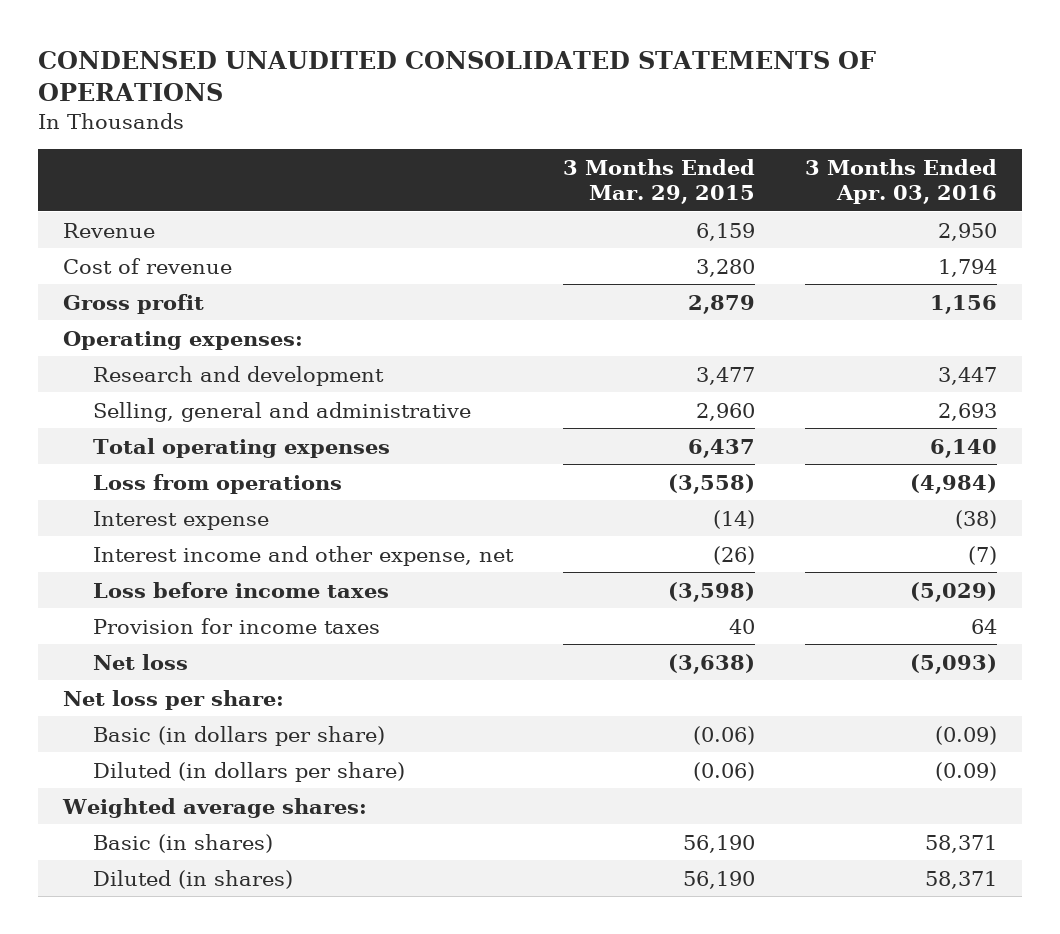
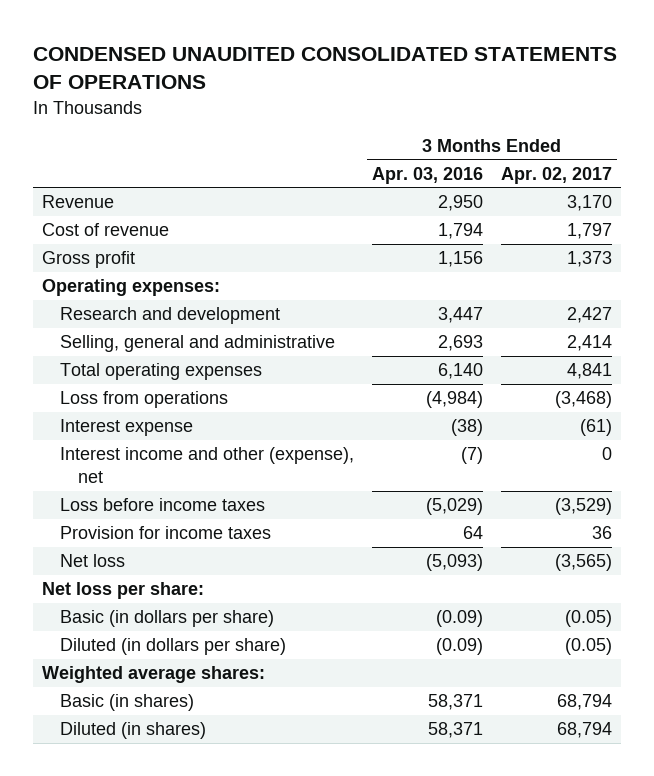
- | 3 Months Ended Mar. 29, 2015 | 3 Months Ended Apr. 03, 2016
+ | 3 Months Ended Apr. 03, 2016 | 3 Months Ended Apr. 02, 2017
- Interest income and other expense, net | (26) | (7)
+ Interest income and other (expense), net | (7) | 0

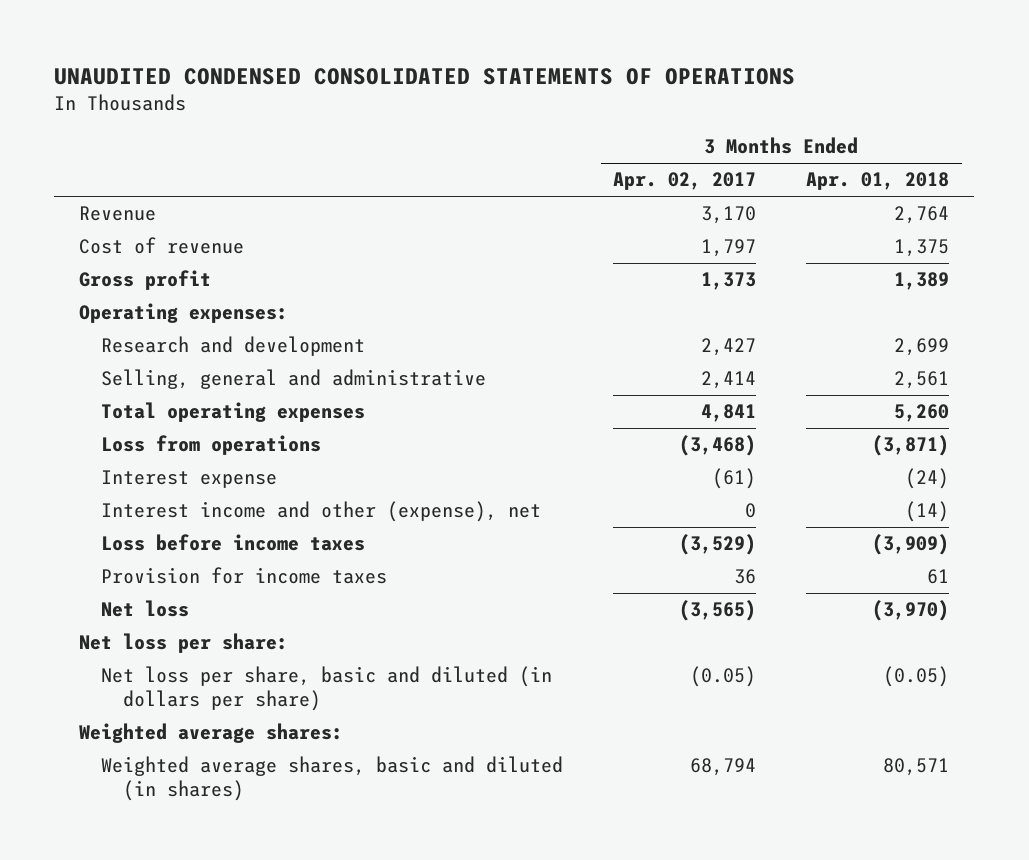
- CONDENSED UNAUDITED CONSOLIDATED STATEMENTS OF OPERATIONS
+ UNAUDITED CONDENSED CONSOLIDATED STATEMENTS OF OPERATIONS
- | 3 Months Ended Apr. 03, 2016 | 3 Months Ended Apr. 02, 2017
+ | 3 Months Ended Apr. 02, 2017 | 3 Months Ended Apr. 01, 2018
- Basic (in dollars per share) | (0.09) | (0.05)
- Diluted (in dollars per share) | (0.09) | (0.05)
+ Net loss per share, basic and diluted (in dollars per share) | (0.05) | (0.05)
- Basic (in shares) | 58,371 | 68,794
- Diluted (in shares) | 58,371 | 68,794
+ Weighted average shares, basic and diluted (in shares) | 68,794 | 80,571

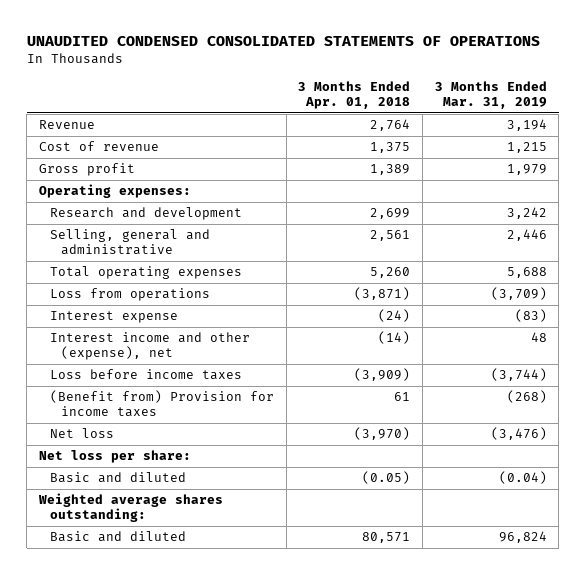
- | 3 Months Ended Apr. 02, 2017 | 3 Months Ended Apr. 01, 2018
+ | 3 Months Ended Apr. 01, 2018 | 3 Months Ended Mar. 31, 2019
- Provision for income taxes | 36 | 61
+ (Benefit from) Provision for income taxes | 61 | (268)
- Net loss per share, basic and diluted (in dollars per share) | (0.05) | (0.05)
- Weighted average shares:
- Weighted average shares, basic and diluted (in shares) | 68,794 | 80,571
+ Basic and diluted | (0.05) | (0.04)
+ Weighted average shares outstanding:
+ Basic and diluted | 80,571 | 96,824

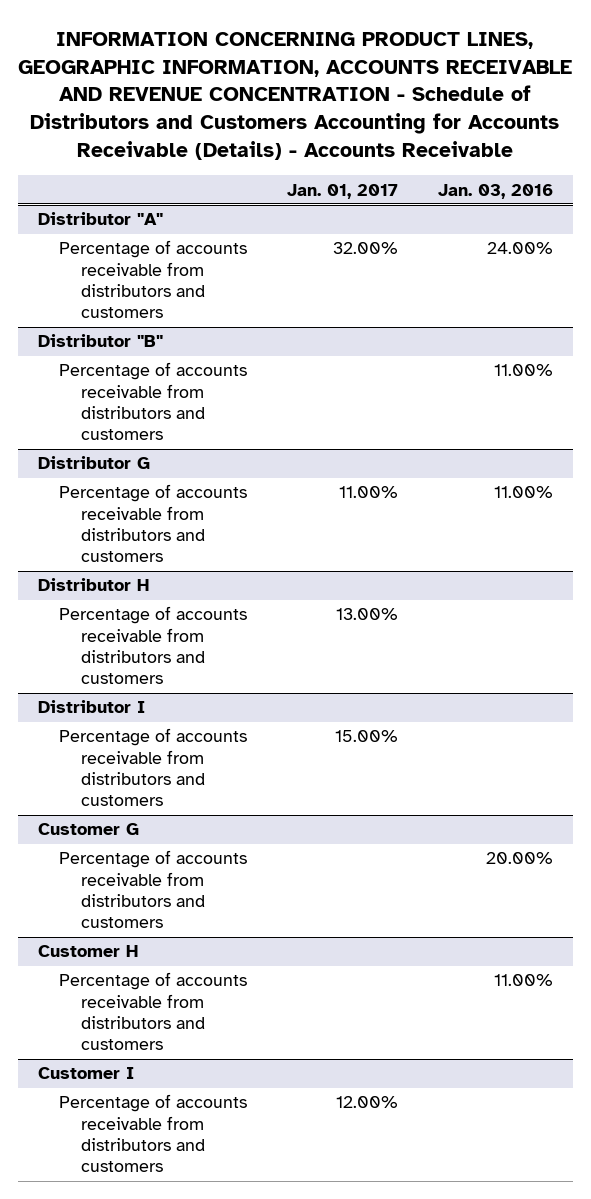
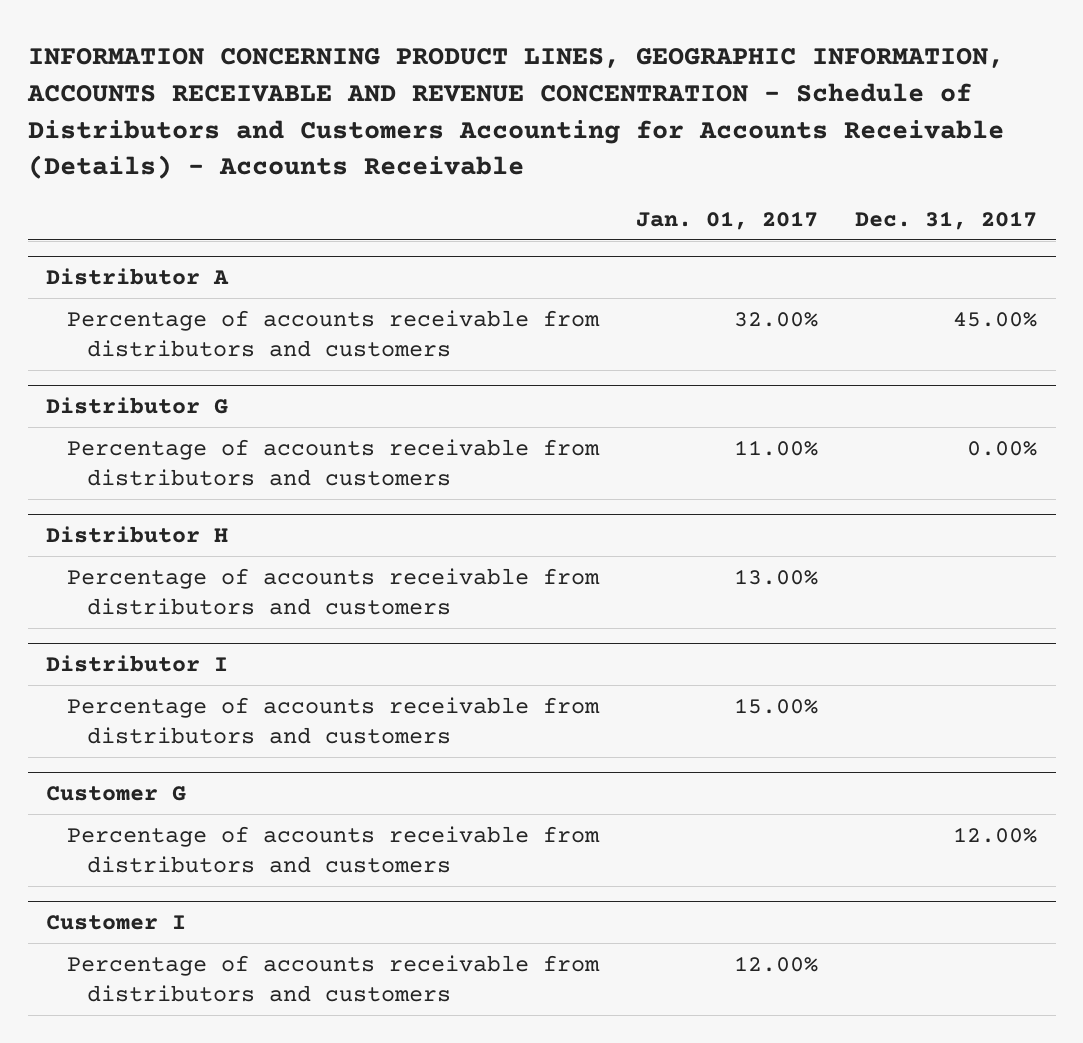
- | Jan. 01, 2017 | Jan. 03, 2016
+ | Jan. 01, 2017 | Dec. 31, 2017
- Distributor "A"
+ Distributor A
- Distributor "B"
- Percentage of accounts receivable from distributors and customers | | 11.00%
- Customer H
- Percentage of accounts receivable from distributors and customers | | 11.00%

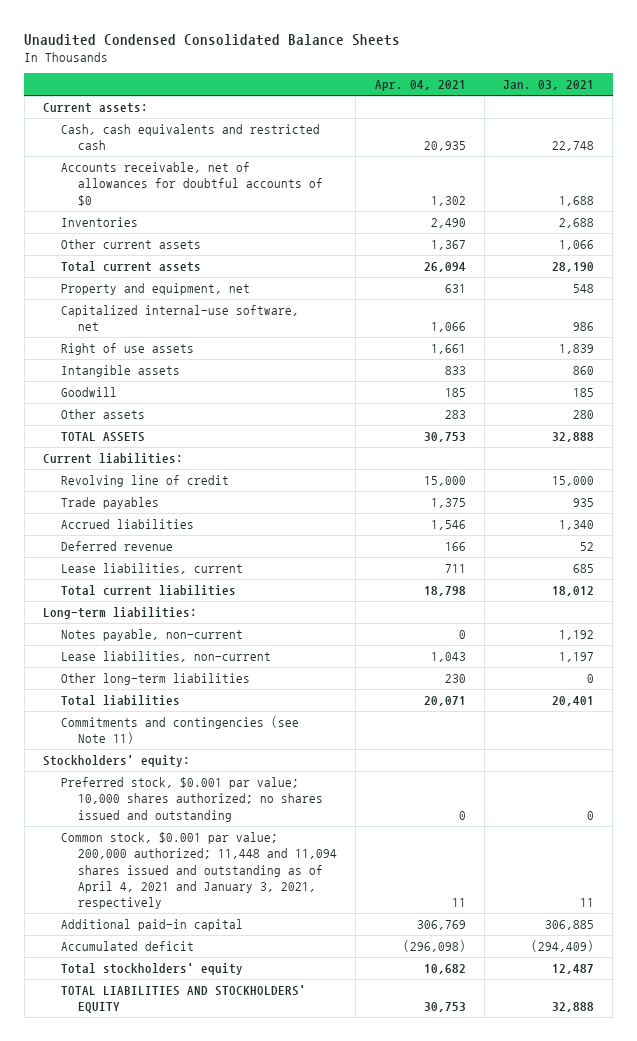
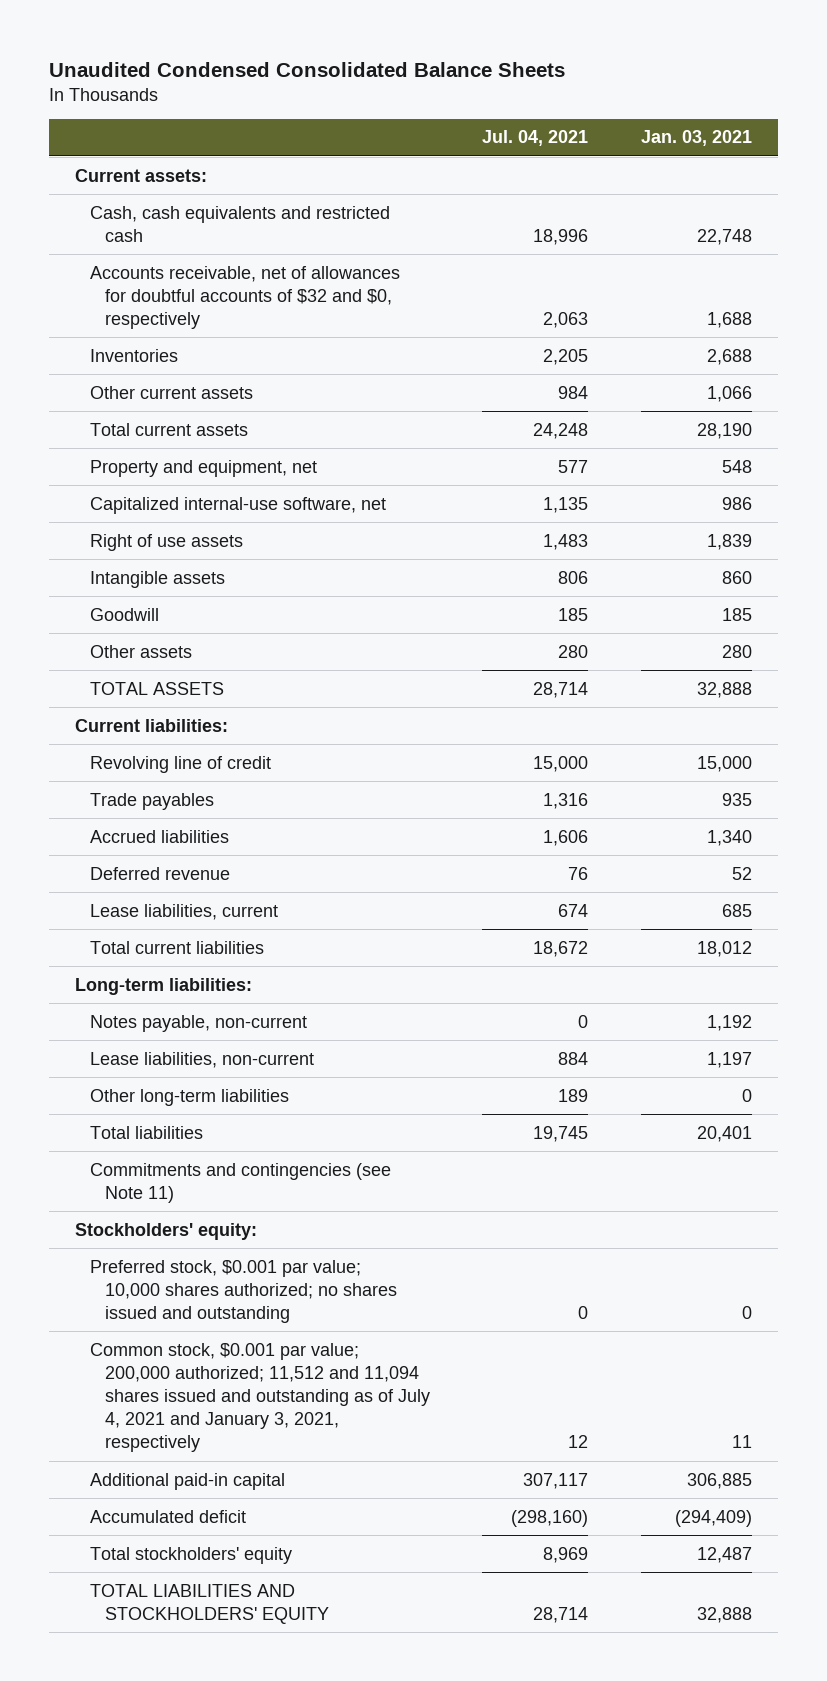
- | Apr. 04, 2021 | Jan. 03, 2021
+ | Jul. 04, 2021 | Jan. 03, 2021
- Accounts receivable, net of allowances for doubtful accounts of $0 | 1,302 | 1,688
+ Accounts receivable, net of allowances for doubtful accounts of $32 and $0, respectively | 2,063 | 1,688
- Common stock, $0.001 par value; 200,000 authorized; 11,448 and 11,094 shares issued and outstanding as of April 4, 2021 and January 3, 2021, respectively | 11 | 11
+ Common stock, $0.001 par value; 200,000 authorized; 11,512 and 11,094 shares issued and outstanding as of July 4, 2021 and January 3, 2021, respectively | 12 | 11

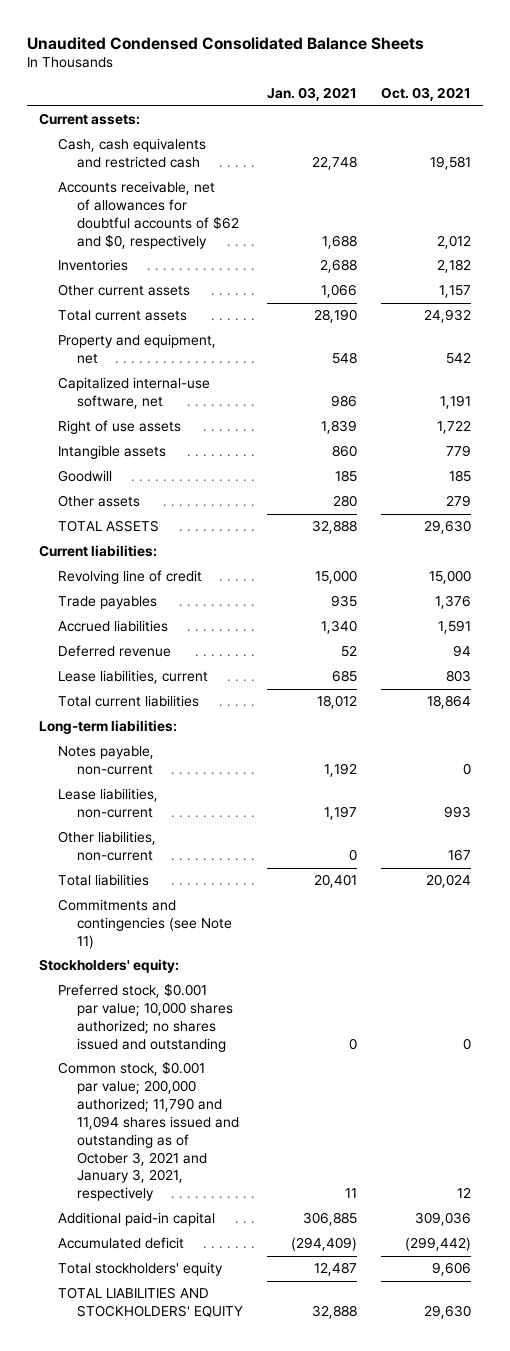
- | Jul. 04, 2021 | Jan. 03, 2021
+ | Jan. 03, 2021 | Oct. 03, 2021
- Accounts receivable, net of allowances for doubtful accounts of $32 and $0, respectively | 2,063 | 1,688
+ Accounts receivable, net of allowances for doubtful accounts of $62 and $0, respectively | 1,688 | 2,012
- Other long-term liabilities | 189 | 0
+ Other liabilities, non-current | 0 | 167
- Common stock, $0.001 par value; 200,000 authorized; 11,512 and 11,094 shares issued and outstanding as of July 4, 2021 and January 3, 2021, respectively | 12 | 11
+ Common stock, $0.001 par value; 200,000 authorized; 11,790 and 11,094 shares issued and outstanding as of October 3, 2021 and January 3, 2021, respectively | 11 | 12

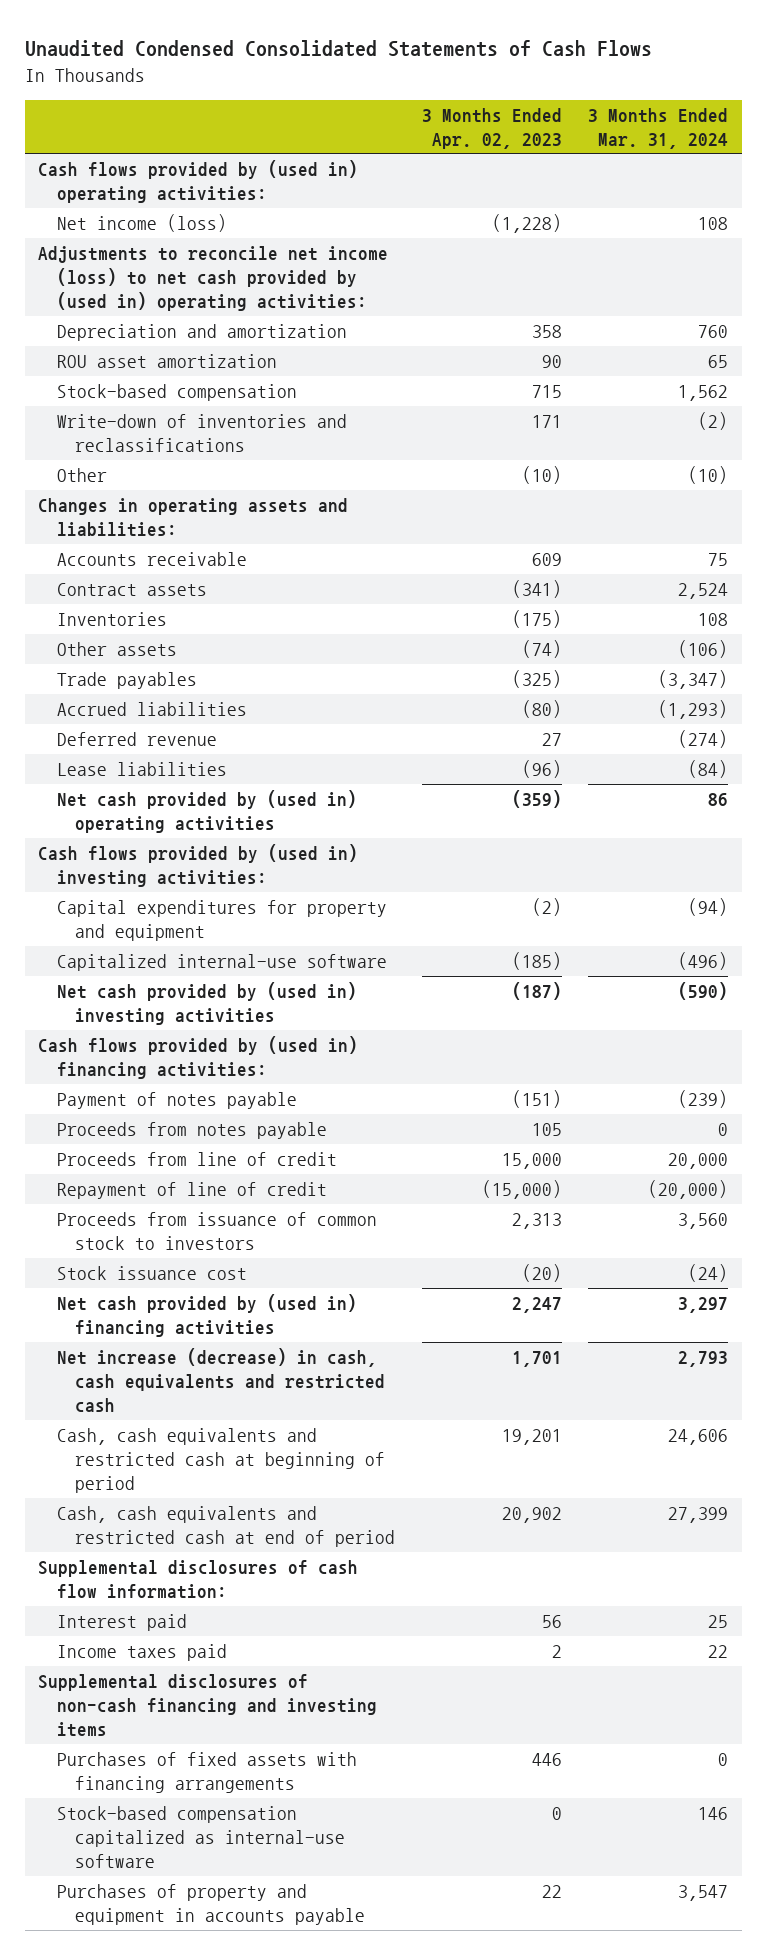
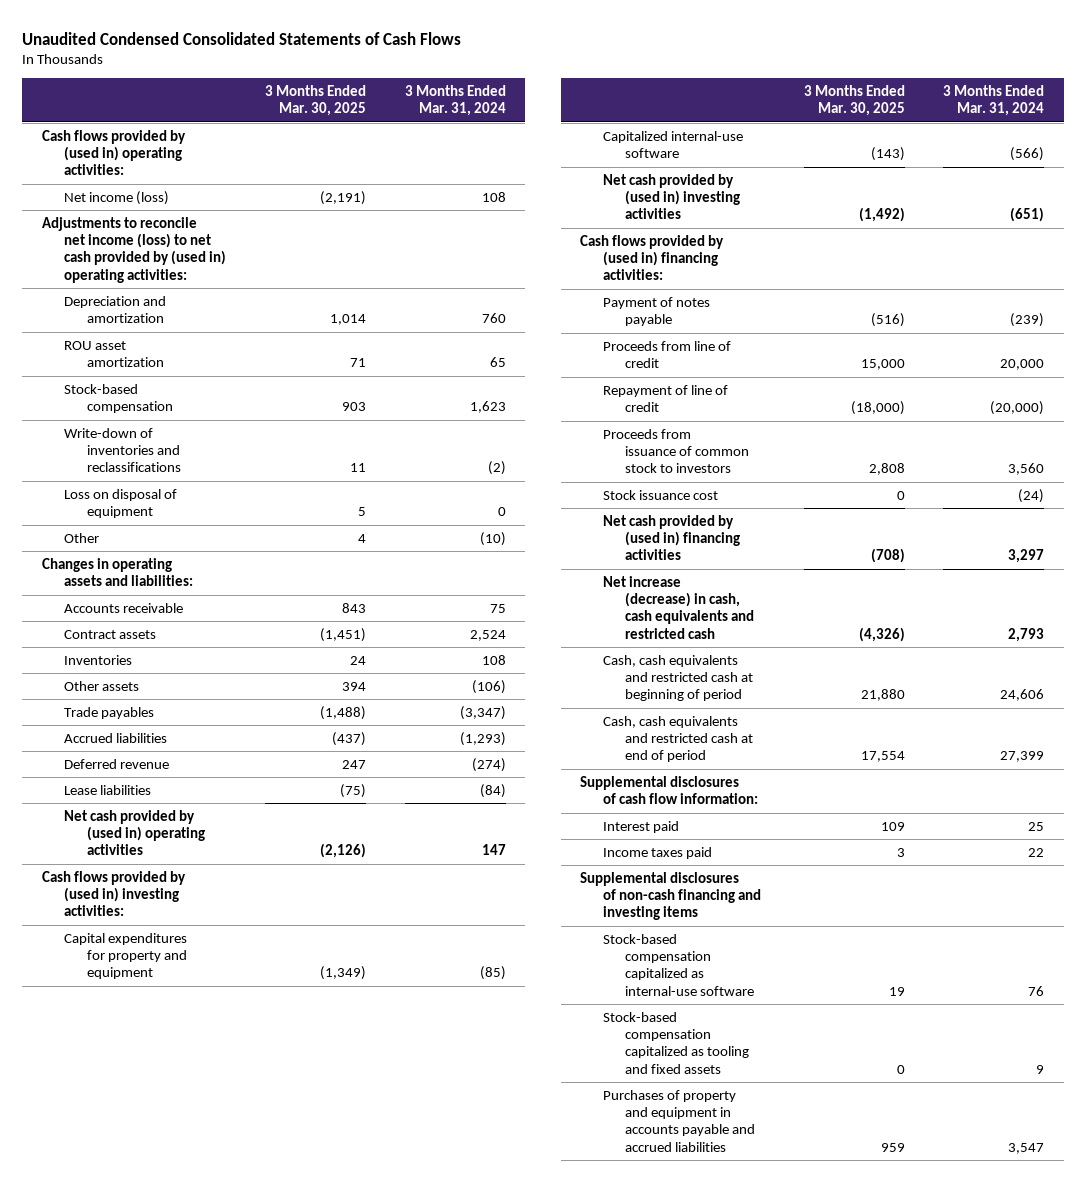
- | 3 Months Ended Apr. 02, 2023 | 3 Months Ended Mar. 31, 2024
+ | 3 Months Ended Mar. 30, 2025 | 3 Months Ended Mar. 31, 2024
- Stock-based compensation | 715 | 1,562
+ Stock-based compensation | 903 | 1,623
+ Loss on disposal of equipment | 5 | 0
- Net cash provided by (used in) operating activities | (359) | 86
+ Net cash provided by (used in) operating activities | (2,126) | 147
- Capital expenditures for property and equipment | (2) | (94)
- Capitalized internal-use software | (185) | (496)
- Net cash provided by (used in) investing activities | (187) | (590)
+ Capital expenditures for property and equipment | (1,349) | (85)
+ Capitalized internal-use software | (143) | (566)
+ Net cash provided by (used in) investing activities | (1,492) | (651)
- Proceeds from notes payable | 105 | 0
- Purchases of fixed assets with financing arrangements | 446 | 0
- Stock-based compensation capitalized as internal-use software | 0 | 146
- Purchases of property and equipment in accounts payable | 22 | 3,547
+ Stock-based compensation capitalized as internal-use software | 19 | 76
+ Stock-based compensation capitalized as tooling and fixed assets | 0 | 9
+ Purchases of property and equipment in accounts payable and accrued liabilities | 959 | 3,547

